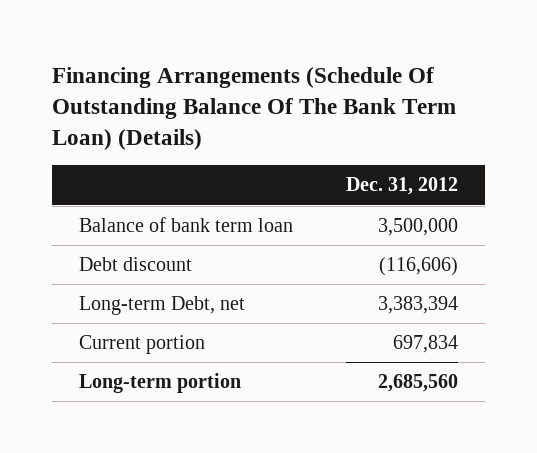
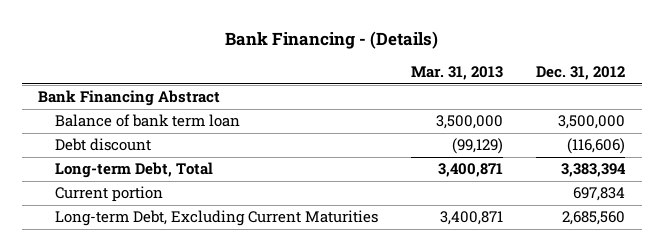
- Financing Arrangements (Schedule Of Outstanding Balance Of The Bank Term Loan) (Details)
+ Bank Financing - (Details)
- | Dec. 31, 2012
+ | Mar. 31, 2013 | Dec. 31, 2012
+ Bank Financing Abstract
- Long-term Debt, net | 3,383,394
+ Long-term Debt, Total | 3,400,871 | 3,383,394
- Long-term portion | 2,685,560
+ Long-term Debt, Excluding Current Maturities | 3,400,871 | 2,685,560

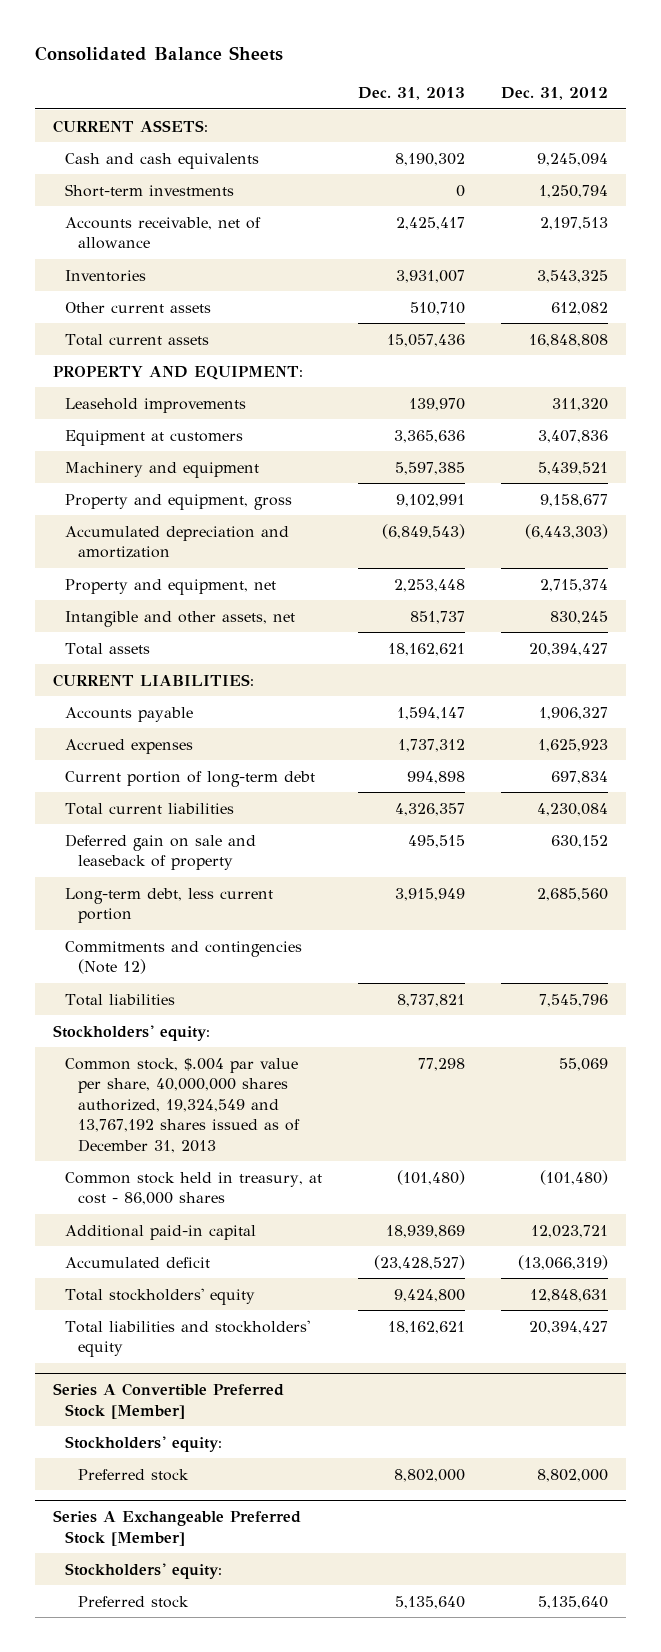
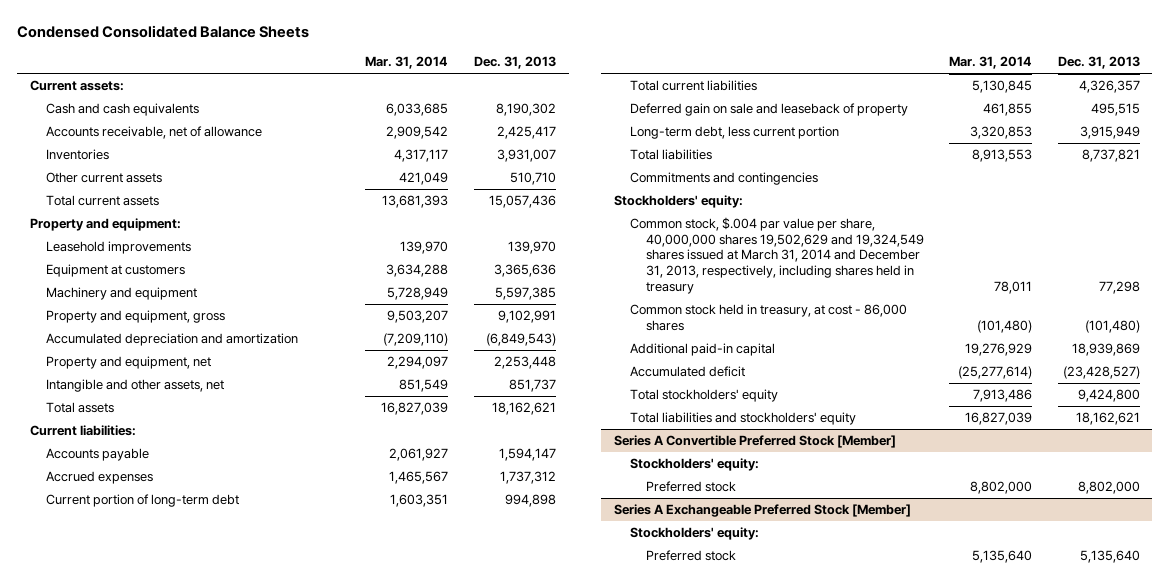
- Consolidated Balance Sheets
+ Condensed Consolidated Balance Sheets
- | Dec. 31, 2013 | Dec. 31, 2012
+ | Mar. 31, 2014 | Dec. 31, 2013
- CURRENT ASSETS:
+ Current assets:
- Short-term investments | 0 | 1,250,794
- PROPERTY AND EQUIPMENT:
+ Property and equipment:
- CURRENT LIABILITIES:
+ Current liabilities:
- Commitments and contingencies (Note 12)
+ Commitments and contingencies
- Common stock, $.004 par value per share, 40,000,000 shares authorized, 19,324,549 and 13,767,192 shares issued as of December 31, 2013 | 77,298 | 55,069
+ Common stock, $.004 par value per share, 40,000,000 shares 19,502,629 and 19,324,549 shares issued at March 31, 2014 and December 31, 2013, respectively, including shares held in treasury | 78,011 | 77,298

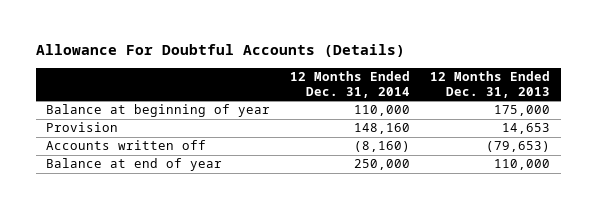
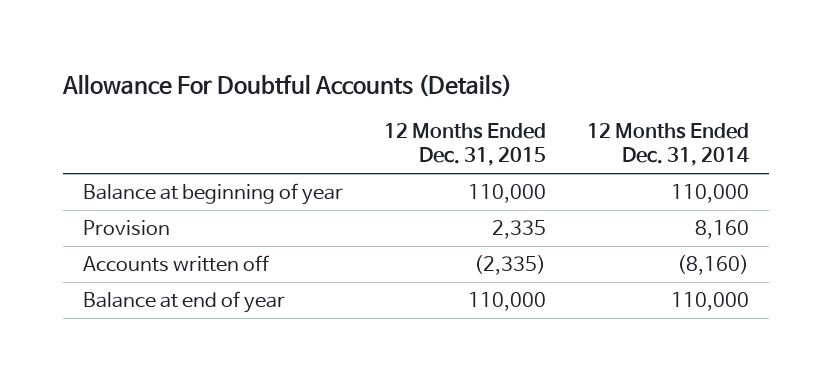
- | 12 Months Ended Dec. 31, 2014 | 12 Months Ended Dec. 31, 2013
+ | 12 Months Ended Dec. 31, 2015 | 12 Months Ended Dec. 31, 2014
- Provision | 148,160 | 14,653
+ Provision | 2,335 | 8,160
- Balance at end of year | 250,000 | 110,000
+ Balance at end of year | 110,000 | 110,000

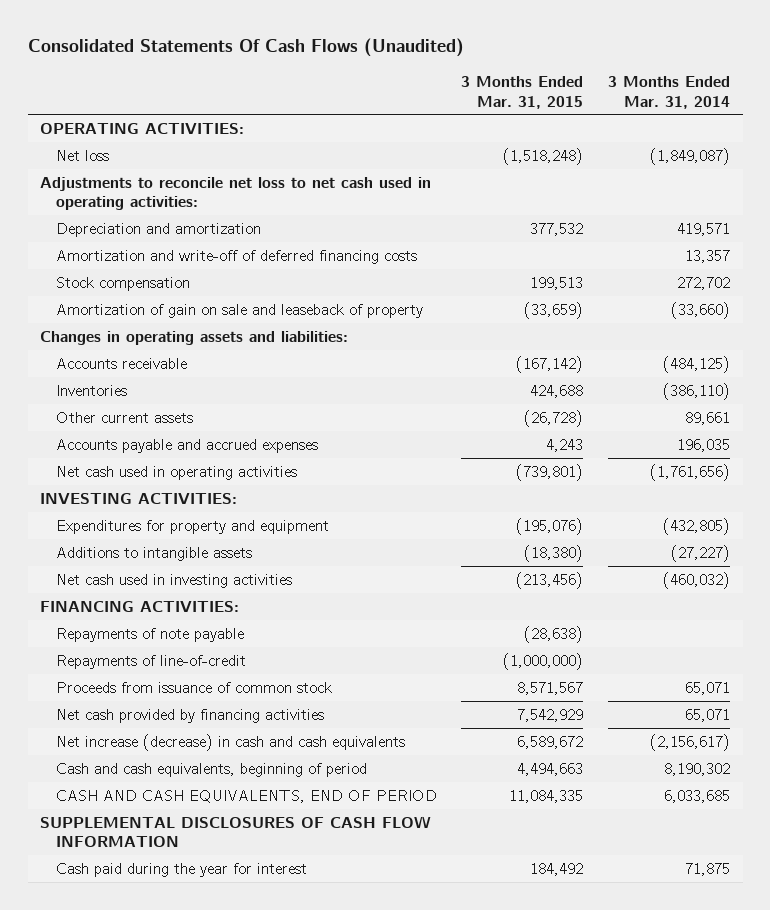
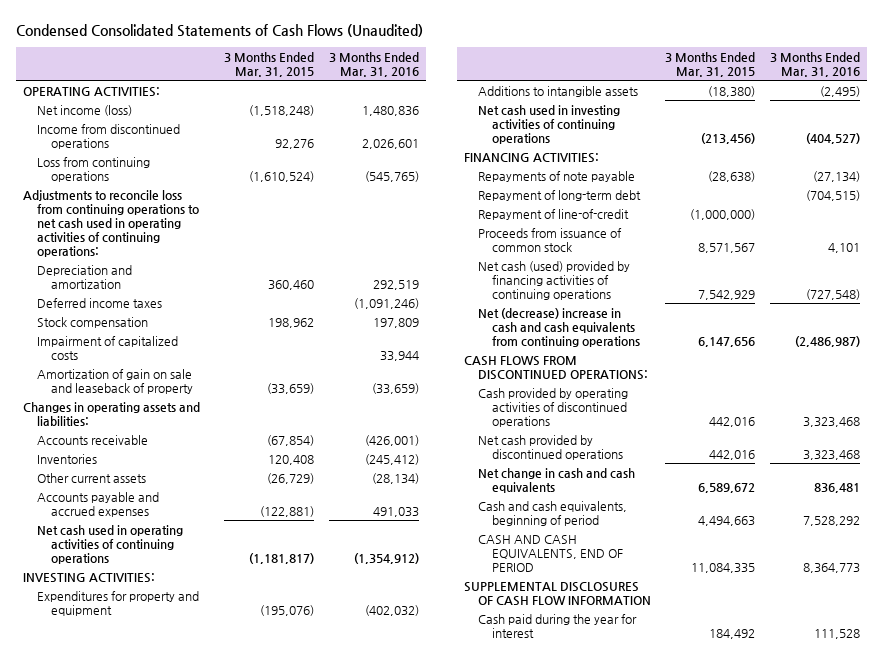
- Consolidated Statements Of Cash Flows (Unaudited)
+ Condensed Consolidated Statements of Cash Flows (Unaudited)
- | 3 Months Ended Mar. 31, 2015 | 3 Months Ended Mar. 31, 2014
+ | 3 Months Ended Mar. 31, 2015 | 3 Months Ended Mar. 31, 2016
- Net loss | (1,518,248) | (1,849,087)
- Adjustments to reconcile net loss to net cash used in operating activities:
- Depreciation and amortization | 377,532 | 419,571
- Amortization and write-off of deferred financing costs | | 13,357
- Stock compensation | 199,513 | 272,702
+ Net income (loss) | (1,518,248) | 1,480,836
+ Income from discontinued operations | 92,276 | 2,026,601
+ Loss from continuing operations | (1,610,524) | (545,765)
+ Adjustments to reconcile loss from continuing operations to net cash used in operating activities of continuing operations:
+ Depreciation and amortization | 360,460 | 292,519
+ Deferred income taxes | | (1,091,246)
+ Stock compensation | 198,962 | 197,809
+ Impairment of capitalized costs | | 33,944
- Accounts receivable | (167,142) | (484,125)
- Inventories | 424,688 | (386,110)
- Other current assets | (26,728) | 89,661
- Accounts payable and accrued expenses | 4,243 | 196,035
- Net cash used in operating activities | (739,801) | (1,761,656)
+ Accounts receivable | (67,854) | (426,001)
+ Inventories | 120,408 | (245,412)
+ Other current assets | (26,729) | (28,134)
+ Accounts payable and accrued expenses | (122,881) | 491,033
+ Net cash used in operating activities of continuing operations | (1,181,817) | (1,354,912)
- Net cash used in investing activities | (213,456) | (460,032)
+ Net cash used in investing activities of continuing operations | (213,456) | (404,527)
- Repayments of line-of-credit | (1,000,000) |
+ Repayment of long-term debt | | (704,515)
+ Repayment of line-of-credit | (1,000,000) |
- Net cash provided by financing activities | 7,542,929 | 65,071
- Net increase (decrease) in cash and cash equivalents | 6,589,672 | (2,156,617)
+ Net cash (used) provided by financing activities of continuing operations | 7,542,929 | (727,548)
+ Net (decrease) increase in cash and cash equivalents from continuing operations | 6,147,656 | (2,486,987)
+ CASH FLOWS FROM DISCONTINUED OPERATIONS:
+ Cash provided by operating activities of discontinued operations | 442,016 | 3,323,468
+ Net cash provided by discontinued operations | 442,016 | 3,323,468
+ Net change in cash and cash equivalents | 6,589,672 | 836,481

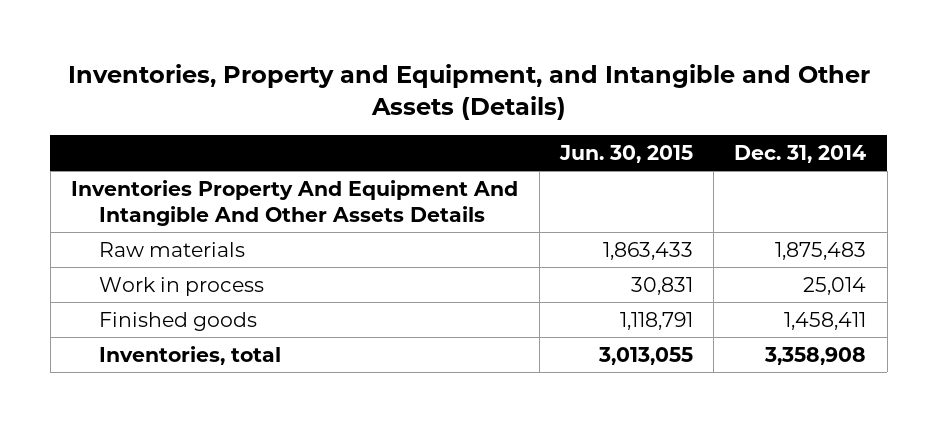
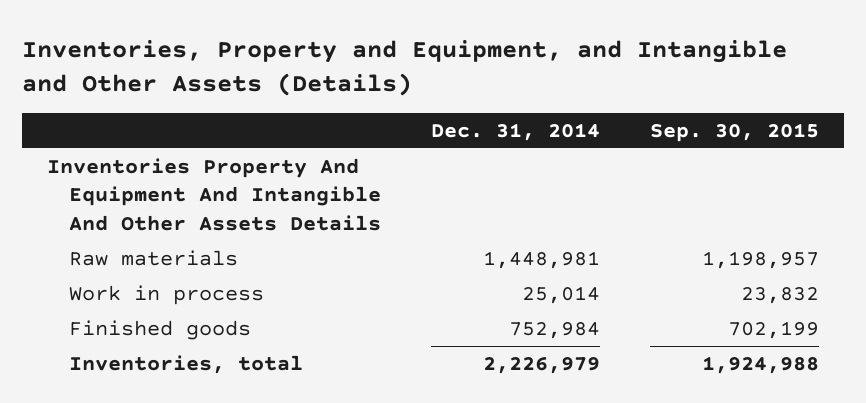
- | Jun. 30, 2015 | Dec. 31, 2014
+ | Dec. 31, 2014 | Sep. 30, 2015
- Raw materials | 1,863,433 | 1,875,483
+ Raw materials | 1,448,981 | 1,198,957
- Finished goods | 1,118,791 | 1,458,411
- Inventories, total | 3,013,055 | 3,358,908
+ Finished goods | 752,984 | 702,199
+ Inventories, total | 2,226,979 | 1,924,988

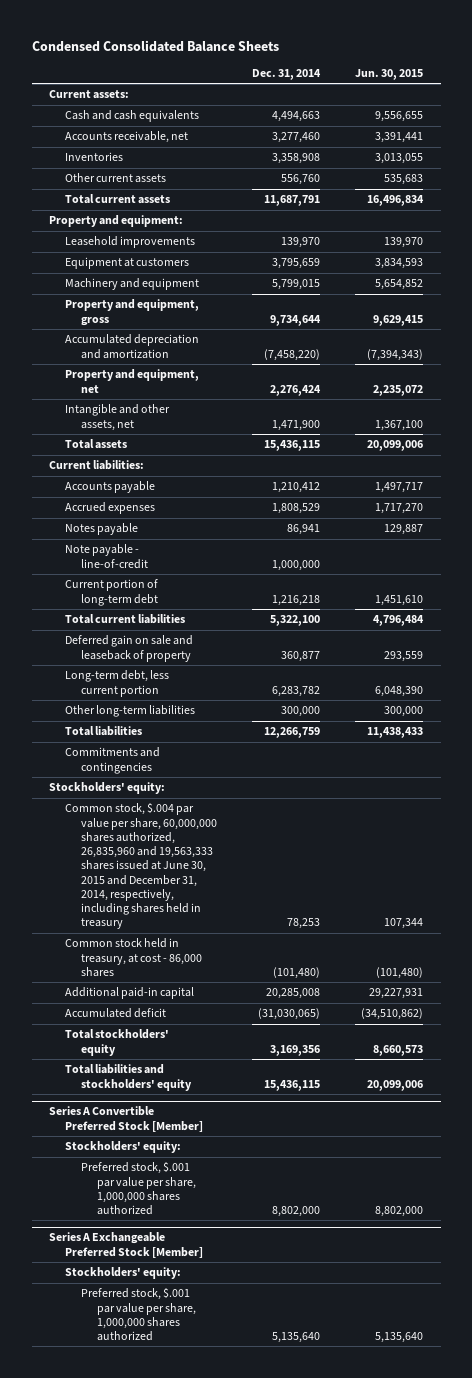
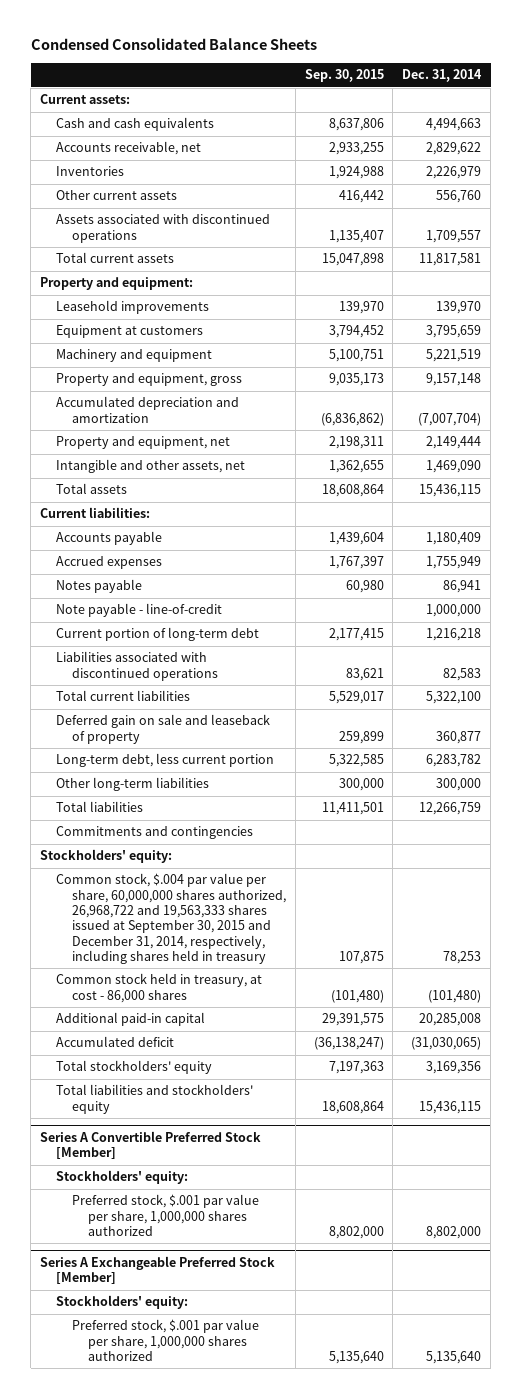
- | Dec. 31, 2014 | Jun. 30, 2015
+ | Sep. 30, 2015 | Dec. 31, 2014
- Accounts receivable, net | 3,277,460 | 3,391,441
- Inventories | 3,358,908 | 3,013,055
+ Accounts receivable, net | 2,933,255 | 2,829,622
+ Inventories | 1,924,988 | 2,226,979
- Total current assets | 11,687,791 | 16,496,834
+ Assets associated with discontinued operations | 1,135,407 | 1,709,557
+ Total current assets | 15,047,898 | 11,817,581
- Machinery and equipment | 5,799,015 | 5,654,852
- Property and equipment, gross | 9,734,644 | 9,629,415
- Accumulated depreciation and amortization | (7,458,220) | (7,394,343)
- Property and equipment, net | 2,276,424 | 2,235,072
- Intangible and other assets, net | 1,471,900 | 1,367,100
+ Machinery and equipment | 5,100,751 | 5,221,519
+ Property and equipment, gross | 9,035,173 | 9,157,148
+ Accumulated depreciation and amortization | (6,836,862) | (7,007,704)
+ Property and equipment, net | 2,198,311 | 2,149,444
+ Intangible and other assets, net | 1,362,655 | 1,469,090
- Accounts payable | 1,210,412 | 1,497,717
- Accrued expenses | 1,808,529 | 1,717,270
+ Accounts payable | 1,439,604 | 1,180,409
+ Accrued expenses | 1,767,397 | 1,755,949
+ Liabilities associated with discontinued operations | 83,621 | 82,583
- Common stock, $.004 par value per share, 60,000,000 shares authorized, 26,835,960 and 19,563,333 shares issued at June 30, 2015 and December 31, 2014, respectively, including shares held in treasury | 78,253 | 107,344
+ Common stock, $.004 par value per share, 60,000,000 shares authorized, 26,968,722 and 19,563,333 shares issued at September 30, 2015 and December 31, 2014, respectively, including shares held in treasury | 107,875 | 78,253

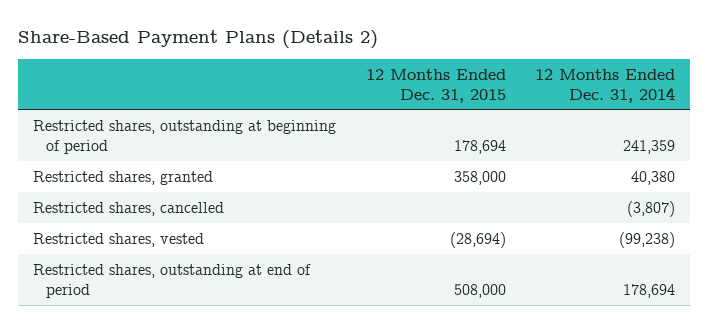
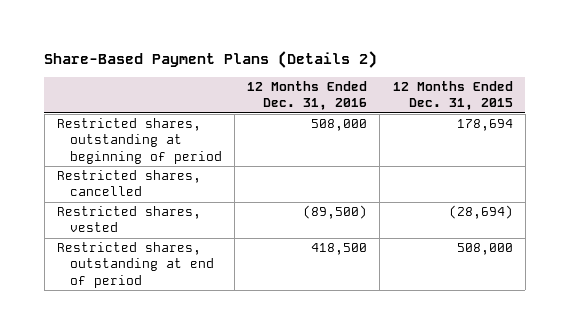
- | 12 Months Ended Dec. 31, 2015 | 12 Months Ended Dec. 31, 2014
+ | 12 Months Ended Dec. 31, 2016 | 12 Months Ended Dec. 31, 2015
- Restricted shares, granted | 358,000 | 40,380

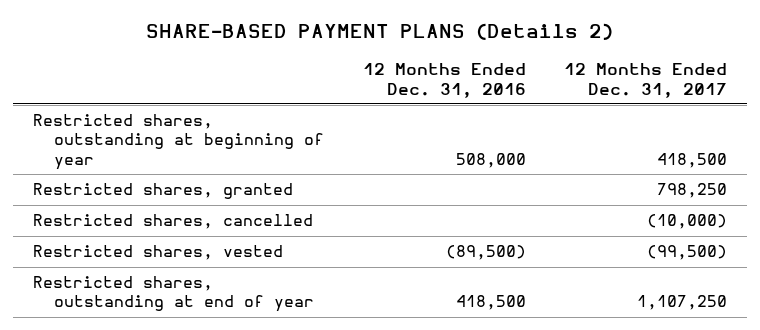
- Share-Based Payment Plans (Details 2)
+ SHARE-BASED PAYMENT PLANS (Details 2)
- | 12 Months Ended Dec. 31, 2016 | 12 Months Ended Dec. 31, 2015
+ | 12 Months Ended Dec. 31, 2016 | 12 Months Ended Dec. 31, 2017
- Restricted shares, outstanding at beginning of period | 508,000 | 178,694
+ Restricted shares, outstanding at beginning of year | 508,000 | 418,500
+ Restricted shares, granted | | 798,250
- Restricted shares, outstanding at end of period | 418,500 | 508,000
+ Restricted shares, outstanding at end of year | 418,500 | 1,107,250

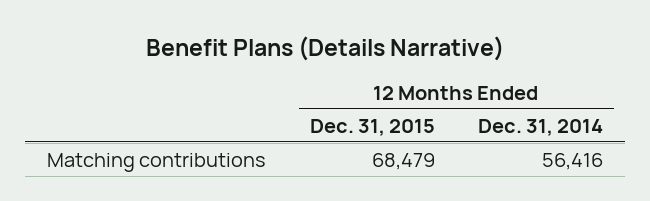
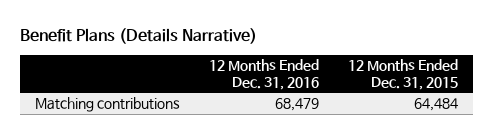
- | 12 Months Ended Dec. 31, 2015 | 12 Months Ended Dec. 31, 2014
+ | 12 Months Ended Dec. 31, 2016 | 12 Months Ended Dec. 31, 2015
- Matching contributions | 68,479 | 56,416
+ Matching contributions | 68,479 | 64,484

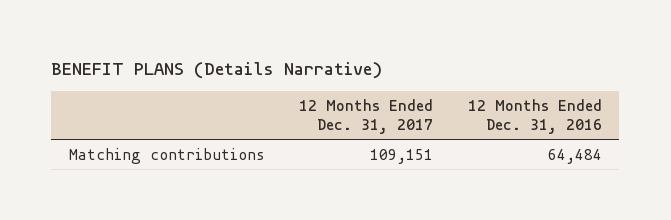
- Benefit Plans (Details Narrative)
+ BENEFIT PLANS (Details Narrative)
- | 12 Months Ended Dec. 31, 2016 | 12 Months Ended Dec. 31, 2015
+ | 12 Months Ended Dec. 31, 2017 | 12 Months Ended Dec. 31, 2016
- Matching contributions | 68,479 | 64,484
+ Matching contributions | 109,151 | 64,484

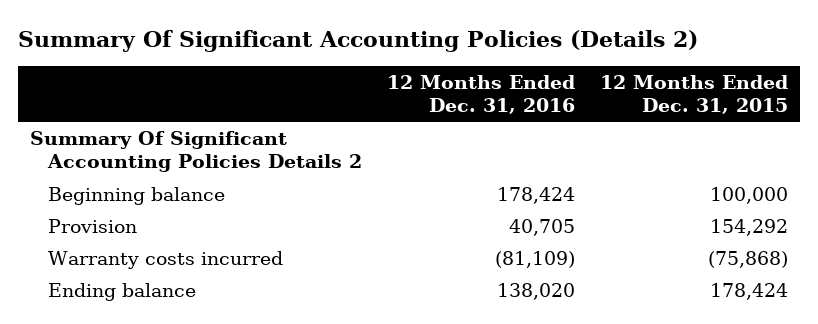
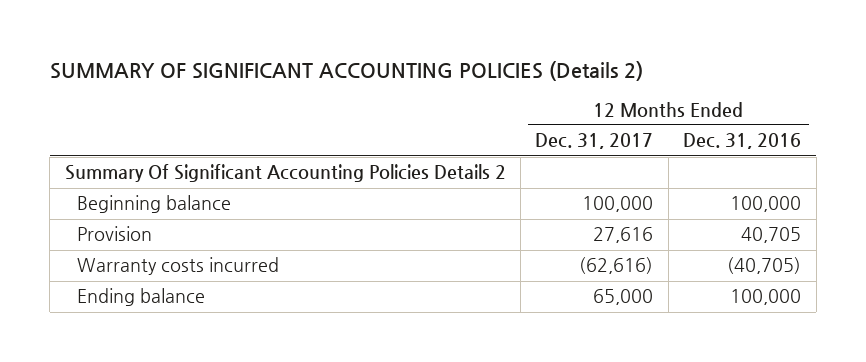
- Summary Of Significant Accounting Policies (Details 2)
+ SUMMARY OF SIGNIFICANT ACCOUNTING POLICIES (Details 2)
- | 12 Months Ended Dec. 31, 2016 | 12 Months Ended Dec. 31, 2015
+ | 12 Months Ended Dec. 31, 2017 | 12 Months Ended Dec. 31, 2016
- Beginning balance | 178,424 | 100,000
+ Beginning balance | 100,000 | 100,000
- Warranty costs incurred | (81,109) | (75,868)
- Ending balance | 138,020 | 178,424
+ Warranty costs incurred | (62,616) | (40,705)
+ Ending balance | 65,000 | 100,000

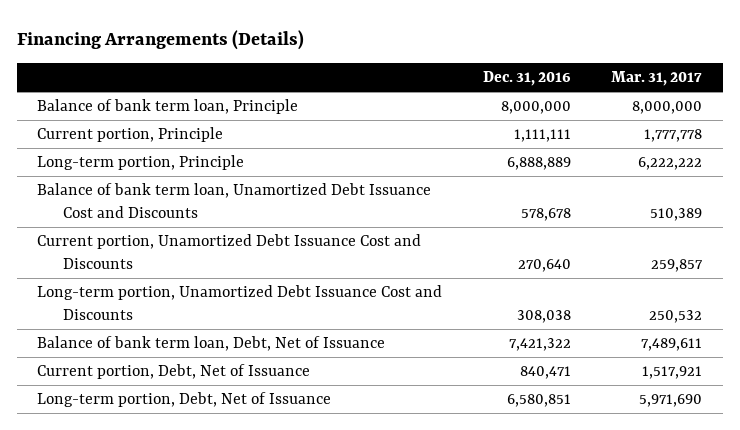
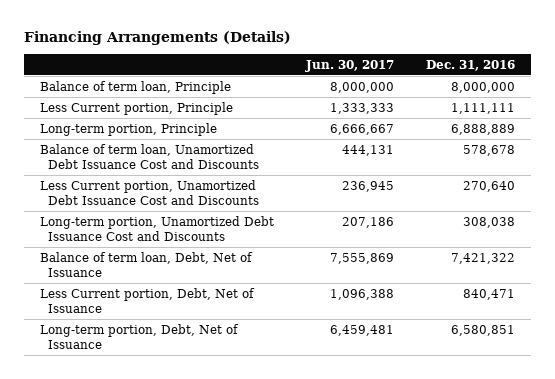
- | Dec. 31, 2016 | Mar. 31, 2017
+ | Jun. 30, 2017 | Dec. 31, 2016
- Balance of bank term loan, Principle | 8,000,000 | 8,000,000
- Current portion, Principle | 1,111,111 | 1,777,778
+ Balance of term loan, Principle | 8,000,000 | 8,000,000
+ Less Current portion, Principle | 1,333,333 | 1,111,111
- Balance of bank term loan, Unamortized Debt Issuance Cost and Discounts | 578,678 | 510,389
- Current portion, Unamortized Debt Issuance Cost and Discounts | 270,640 | 259,857
+ Balance of term loan, Unamortized Debt Issuance Cost and Discounts | 444,131 | 578,678
+ Less Current portion, Unamortized Debt Issuance Cost and Discounts | 236,945 | 270,640
- Balance of bank term loan, Debt, Net of Issuance | 7,421,322 | 7,489,611
- Current portion, Debt, Net of Issuance | 840,471 | 1,517,921
+ Balance of term loan, Debt, Net of Issuance | 7,555,869 | 7,421,322
+ Less Current portion, Debt, Net of Issuance | 1,096,388 | 840,471

